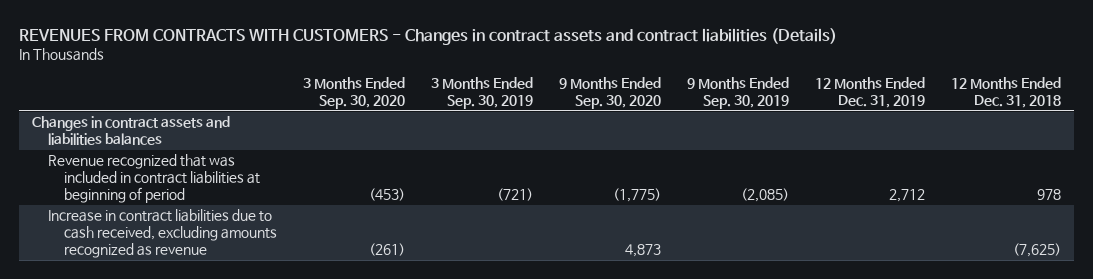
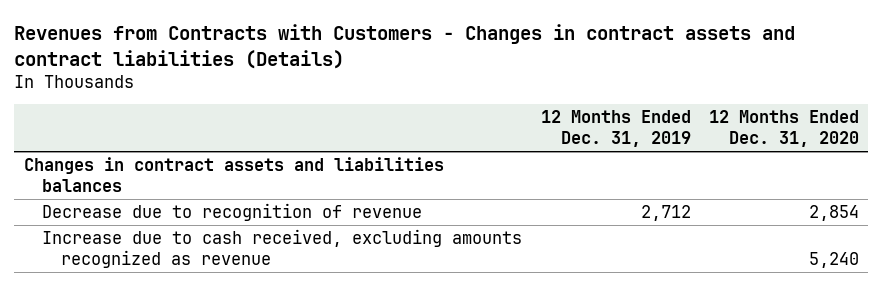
- REVENUES FROM CONTRACTS WITH CUSTOMERS - Changes in contract assets and contract liabilities (Details)
+ Revenues from Contracts with Customers - Changes in contract assets and contract liabilities (Details)
- | 3 Months Ended Sep. 30, 2020 | 3 Months Ended Sep. 30, 2019 | 9 Months Ended Sep. 30, 2020 | 9 Months Ended Sep. 30, 2019 | 12 Months Ended Dec. 31, 2019 | 12 Months Ended Dec. 31, 2018
+ | 12 Months Ended Dec. 31, 2019 | 12 Months Ended Dec. 31, 2020
- Revenue recognized that was included in contract liabilities at beginning of period | (453) | (721) | (1,775) | (2,085) | 2,712 | 978
- Increase in contract liabilities due to cash received, excluding amounts recognized as revenue | (261) | | 4,873 | | | (7,625)
+ Decrease due to recognition of revenue | 2,712 | 2,854
+ Increase due to cash received, excluding amounts recognized as revenue | | 5,240

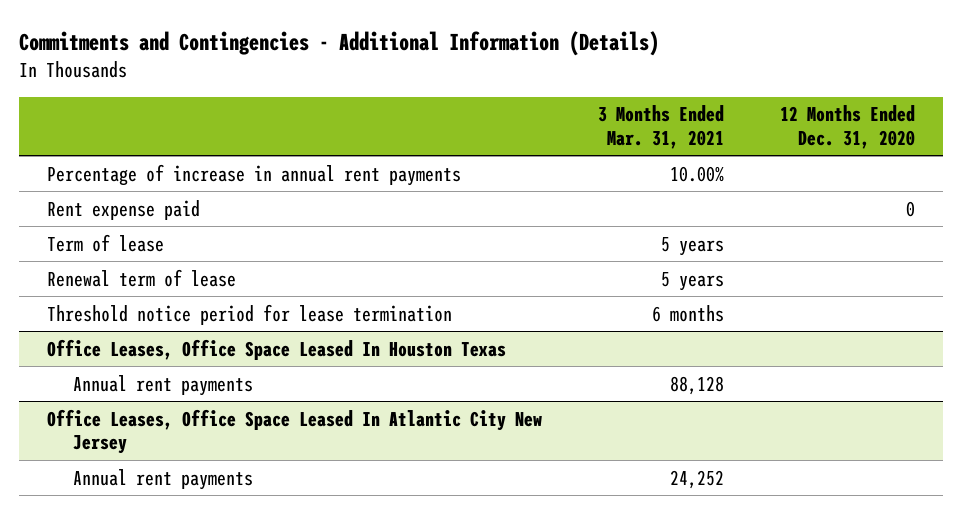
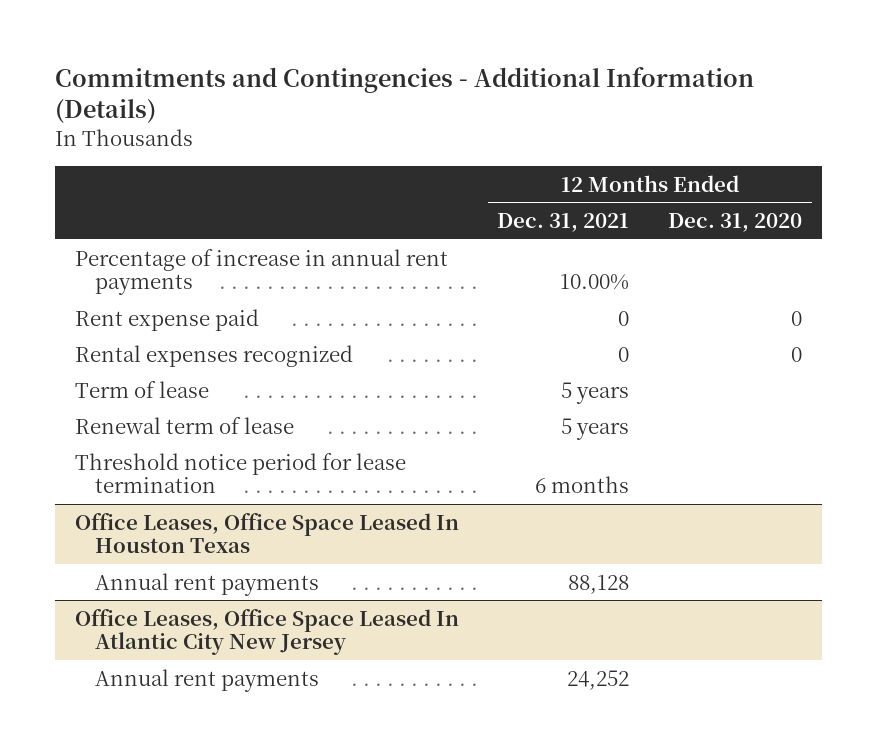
- | 3 Months Ended Mar. 31, 2021 | 12 Months Ended Dec. 31, 2020
+ | 12 Months Ended Dec. 31, 2021 | 12 Months Ended Dec. 31, 2020
+ Rental expenses recognized | 0 | 0

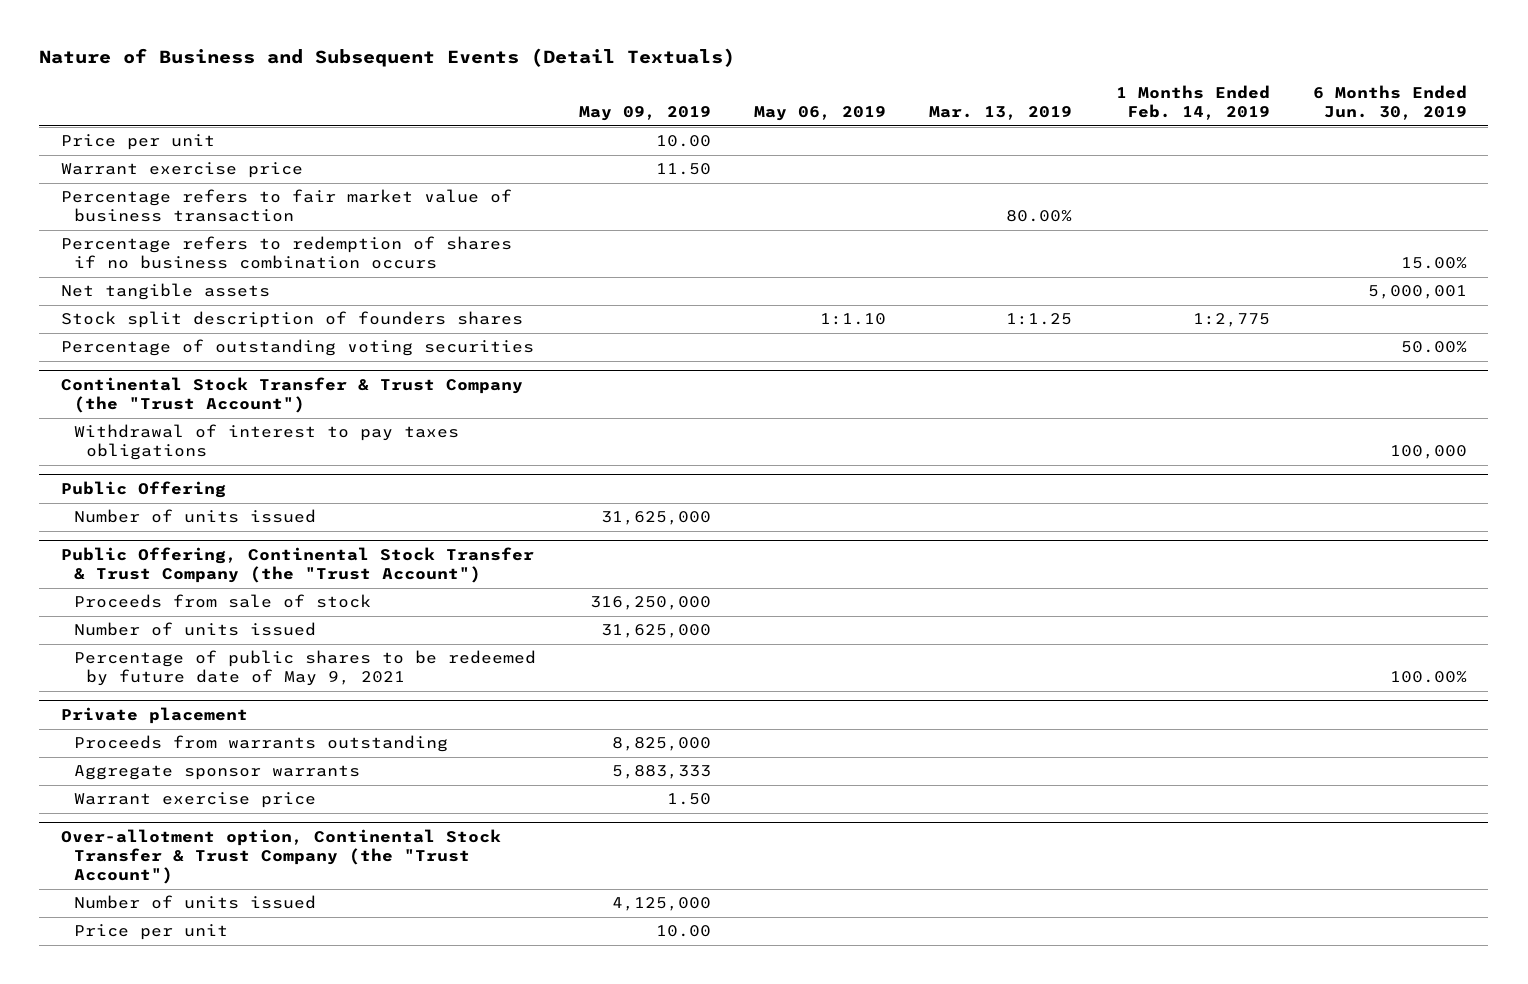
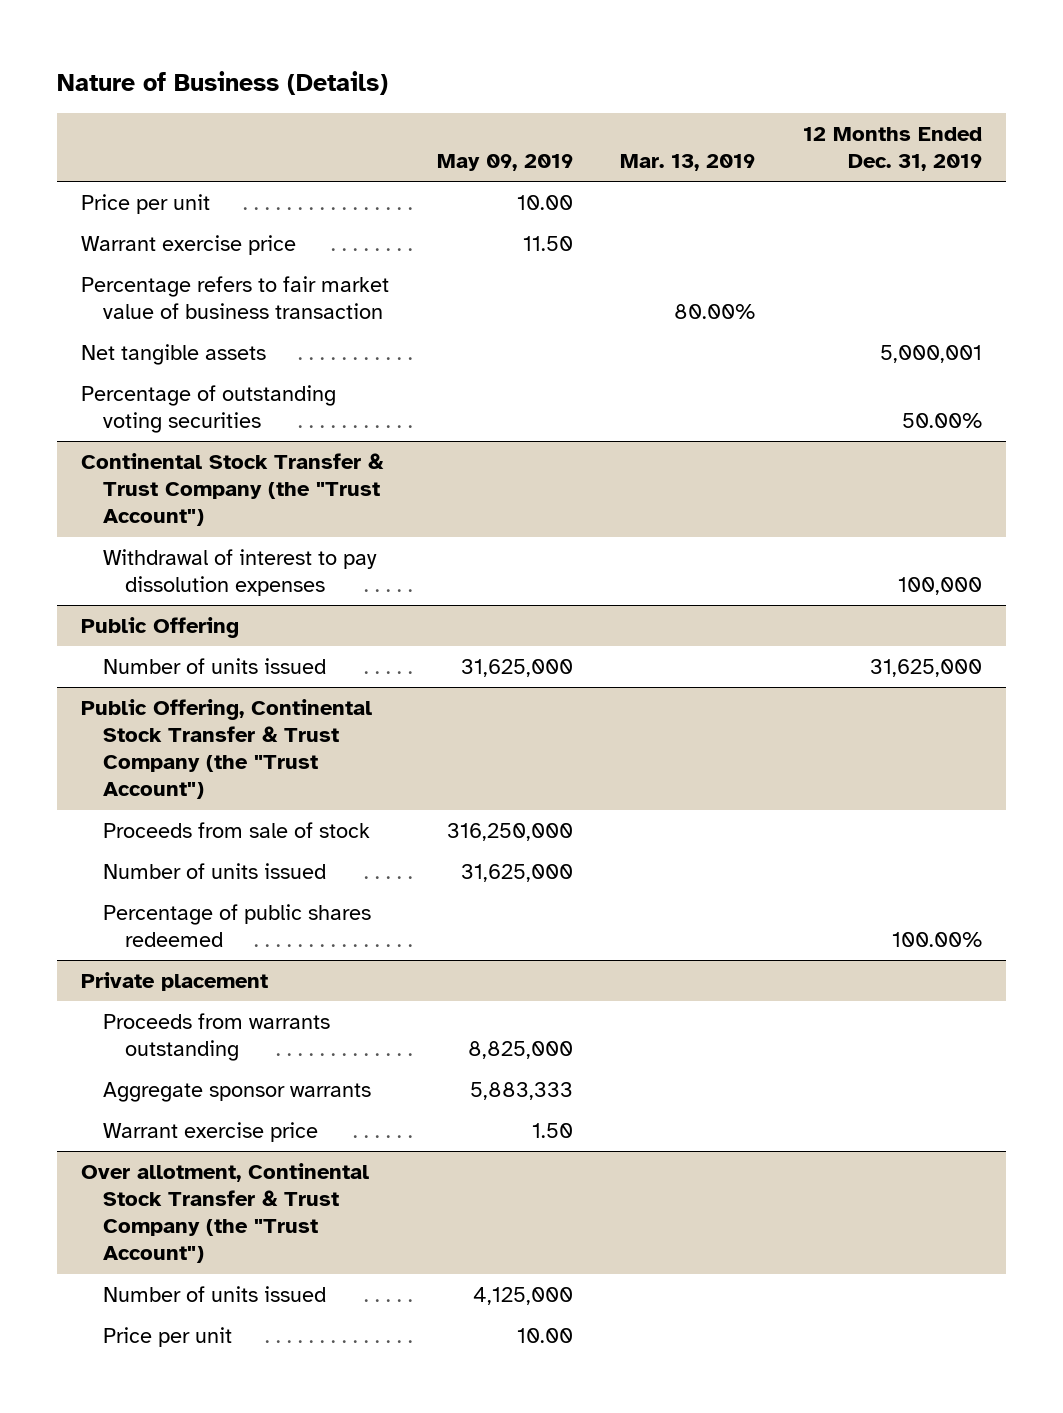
- Nature of Business and Subsequent Events (Detail Textuals)
+ Nature of Business (Details)
- | May 09, 2019 | May 06, 2019 | Mar. 13, 2019 | 1 Months Ended Feb. 14, 2019 | 6 Months Ended Jun. 30, 2019
+ | May 09, 2019 | Mar. 13, 2019 | 12 Months Ended Dec. 31, 2019
- Percentage refers to redemption of shares if no business combination occurs | | | | | 15.00%
- Stock split description of founders shares | | 1:1.10 | 1:1.25 | 1:2,775 |
@ Continental Stock Transfer & Trust Company (the "Trust Account")
- Withdrawal of interest to pay taxes obligations | | | | | 100,000
+ Withdrawal of interest to pay dissolution expenses | | | 100,000
@ Public Offering, Continental Stock Transfer & Trust Company (the "Trust Account")
- Percentage of public shares to be redeemed by future date of May 9, 2021 | | | | | 100.00%
+ Percentage of public shares redeemed | | | 100.00%
- Over-allotment option, Continental Stock Transfer & Trust Company (the "Trust Account")
+ Over allotment, Continental Stock Transfer & Trust Company (the "Trust Account")

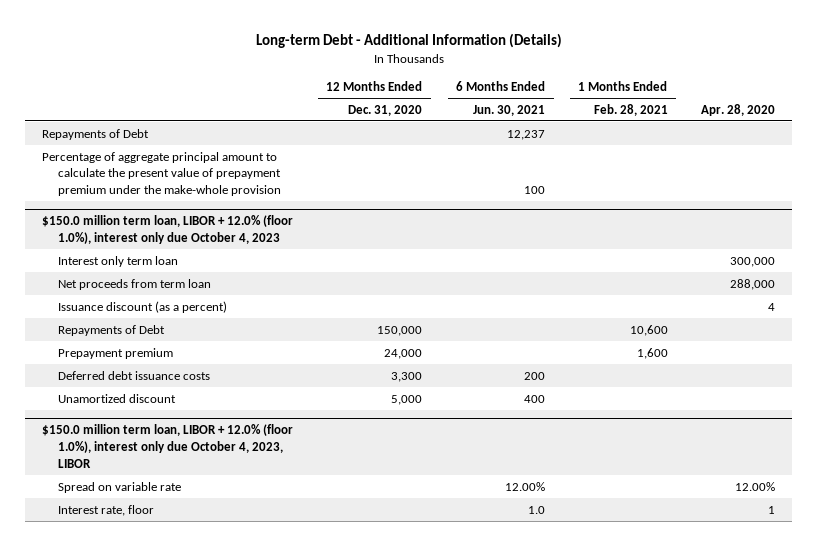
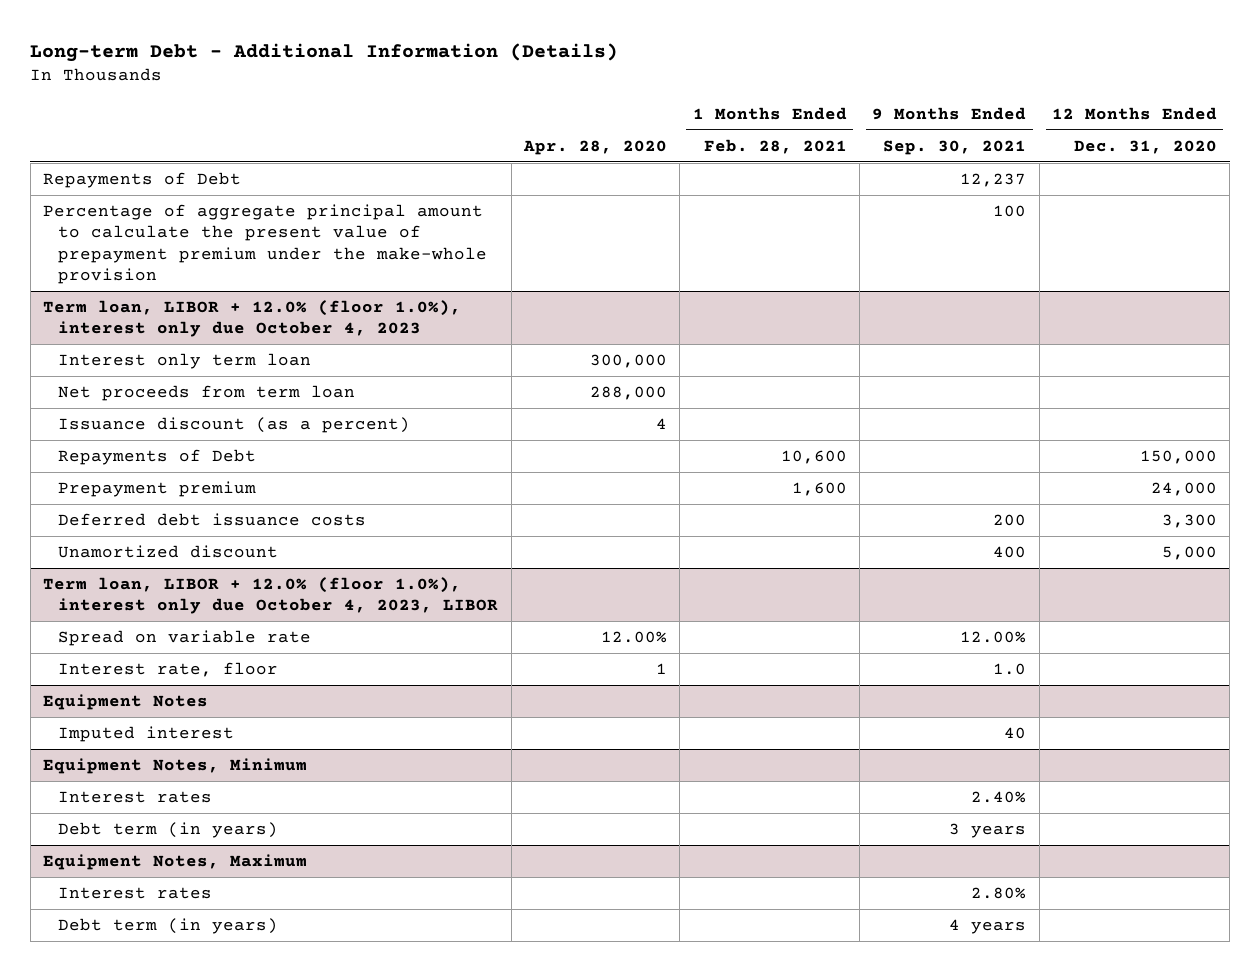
- | 12 Months Ended Dec. 31, 2020 | 6 Months Ended Jun. 30, 2021 | 1 Months Ended Feb. 28, 2021 | Apr. 28, 2020
+ | Apr. 28, 2020 | 1 Months Ended Feb. 28, 2021 | 9 Months Ended Sep. 30, 2021 | 12 Months Ended Dec. 31, 2020
- $150.0 million term loan, LIBOR + 12.0% (floor 1.0%), interest only due October 4, 2023
+ Term loan, LIBOR + 12.0% (floor 1.0%), interest only due October 4, 2023
- $150.0 million term loan, LIBOR + 12.0% (floor 1.0%), interest only due October 4, 2023, LIBOR
+ Term loan, LIBOR + 12.0% (floor 1.0%), interest only due October 4, 2023, LIBOR
+ Equipment Notes
+ Imputed interest | | | 40 |
+ Equipment Notes, Minimum
+ Interest rates | | | 2.40% |
+ Debt term (in years) | | | 3 years |
+ Equipment Notes, Maximum
+ Interest rates | | | 2.80% |
+ Debt term (in years) | | | 4 years |

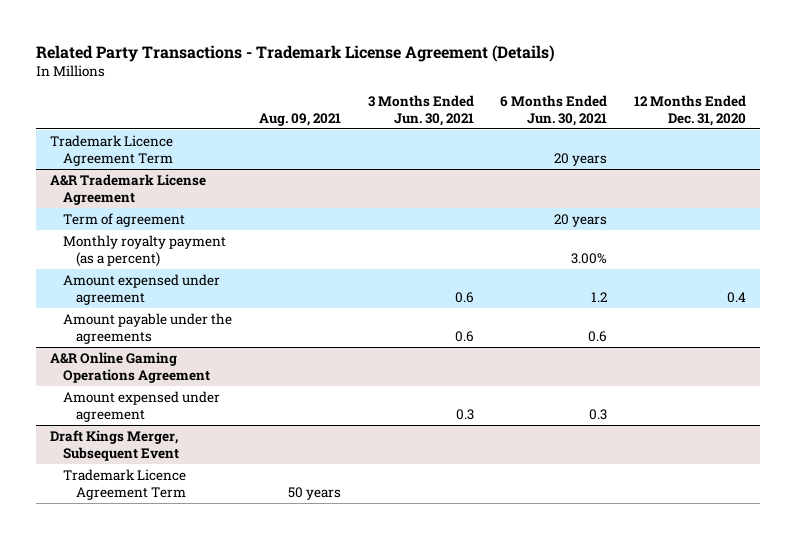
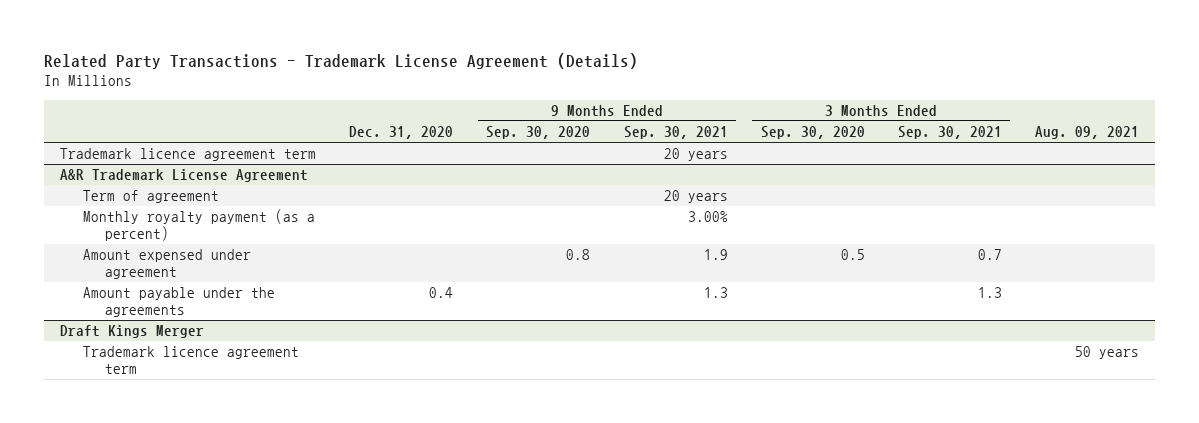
- | Aug. 09, 2021 | 3 Months Ended Jun. 30, 2021 | 6 Months Ended Jun. 30, 2021 | 12 Months Ended Dec. 31, 2020
+ | Dec. 31, 2020 | 9 Months Ended Sep. 30, 2020 | 9 Months Ended Sep. 30, 2021 | 3 Months Ended Sep. 30, 2020 | 3 Months Ended Sep. 30, 2021 | Aug. 09, 2021
- Trademark Licence Agreement Term | | | 20 years |
+ Trademark licence agreement term | | | 20 years | | |
- A&R Online Gaming Operations Agreement
- Amount expensed under agreement | | 0.3 | 0.3 |
- Draft Kings Merger, Subsequent Event
- Trademark Licence Agreement Term | 50 years | | |
+ Draft Kings Merger
+ Trademark licence agreement term | | | | | | 50 years

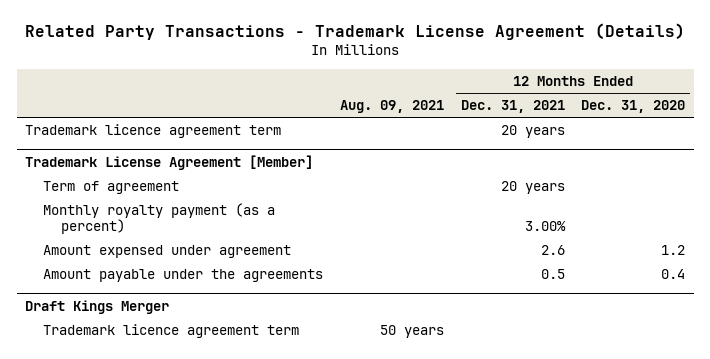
- | Dec. 31, 2020 | 9 Months Ended Sep. 30, 2020 | 9 Months Ended Sep. 30, 2021 | 3 Months Ended Sep. 30, 2020 | 3 Months Ended Sep. 30, 2021 | Aug. 09, 2021
+ | Aug. 09, 2021 | 12 Months Ended Dec. 31, 2021 | 12 Months Ended Dec. 31, 2020
- A&R Trademark License Agreement
+ Trademark License Agreement [Member]

